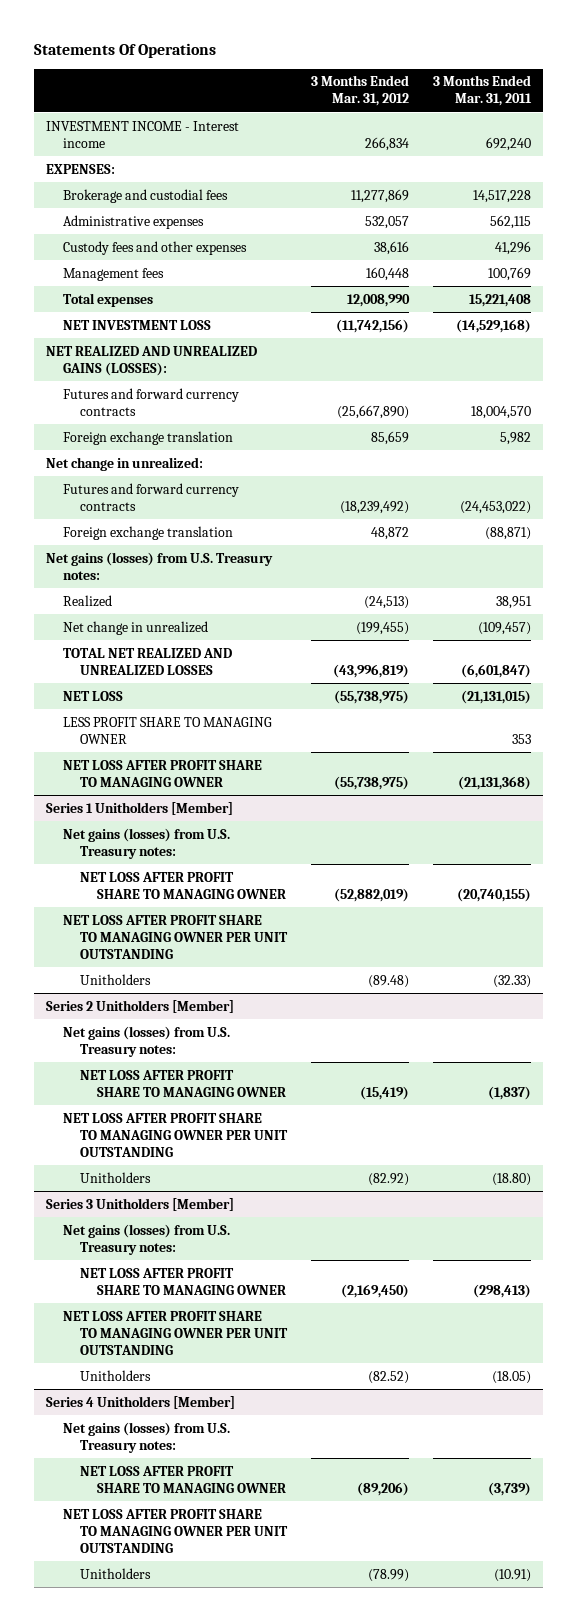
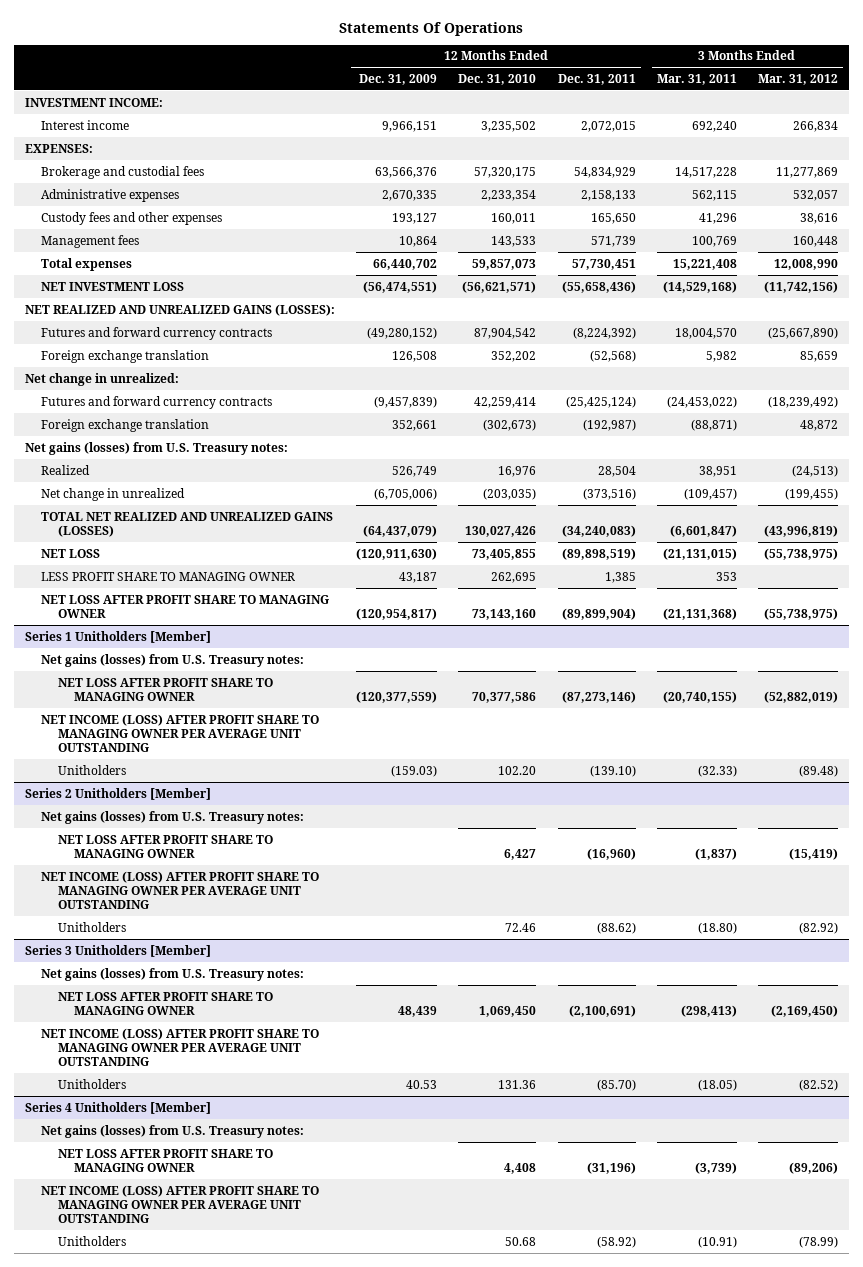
- | 3 Months Ended Mar. 31, 2012 | 3 Months Ended Mar. 31, 2011
+ | 12 Months Ended Dec. 31, 2009 | 12 Months Ended Dec. 31, 2010 | 12 Months Ended Dec. 31, 2011 | 3 Months Ended Mar. 31, 2011 | 3 Months Ended Mar. 31, 2012
- INVESTMENT INCOME - Interest income | 266,834 | 692,240
+ INVESTMENT INCOME:
+ Interest income | 9,966,151 | 3,235,502 | 2,072,015 | 692,240 | 266,834
- TOTAL NET REALIZED AND UNREALIZED LOSSES | (43,996,819) | (6,601,847)
+ TOTAL NET REALIZED AND UNREALIZED GAINS (LOSSES) | (64,437,079) | 130,027,426 | (34,240,083) | (6,601,847) | (43,996,819)
@ Series 1 Unitholders [Member]
- NET LOSS AFTER PROFIT SHARE TO MANAGING OWNER PER UNIT OUTSTANDING
+ NET INCOME (LOSS) AFTER PROFIT SHARE TO MANAGING OWNER PER AVERAGE UNIT OUTSTANDING
@ Series 2 Unitholders [Member]
- NET LOSS AFTER PROFIT SHARE TO MANAGING OWNER PER UNIT OUTSTANDING
+ NET INCOME (LOSS) AFTER PROFIT SHARE TO MANAGING OWNER PER AVERAGE UNIT OUTSTANDING
@ Series 3 Unitholders [Member]
- NET LOSS AFTER PROFIT SHARE TO MANAGING OWNER PER UNIT OUTSTANDING
+ NET INCOME (LOSS) AFTER PROFIT SHARE TO MANAGING OWNER PER AVERAGE UNIT OUTSTANDING
@ Series 4 Unitholders [Member]
- NET LOSS AFTER PROFIT SHARE TO MANAGING OWNER PER UNIT OUTSTANDING
+ NET INCOME (LOSS) AFTER PROFIT SHARE TO MANAGING OWNER PER AVERAGE UNIT OUTSTANDING

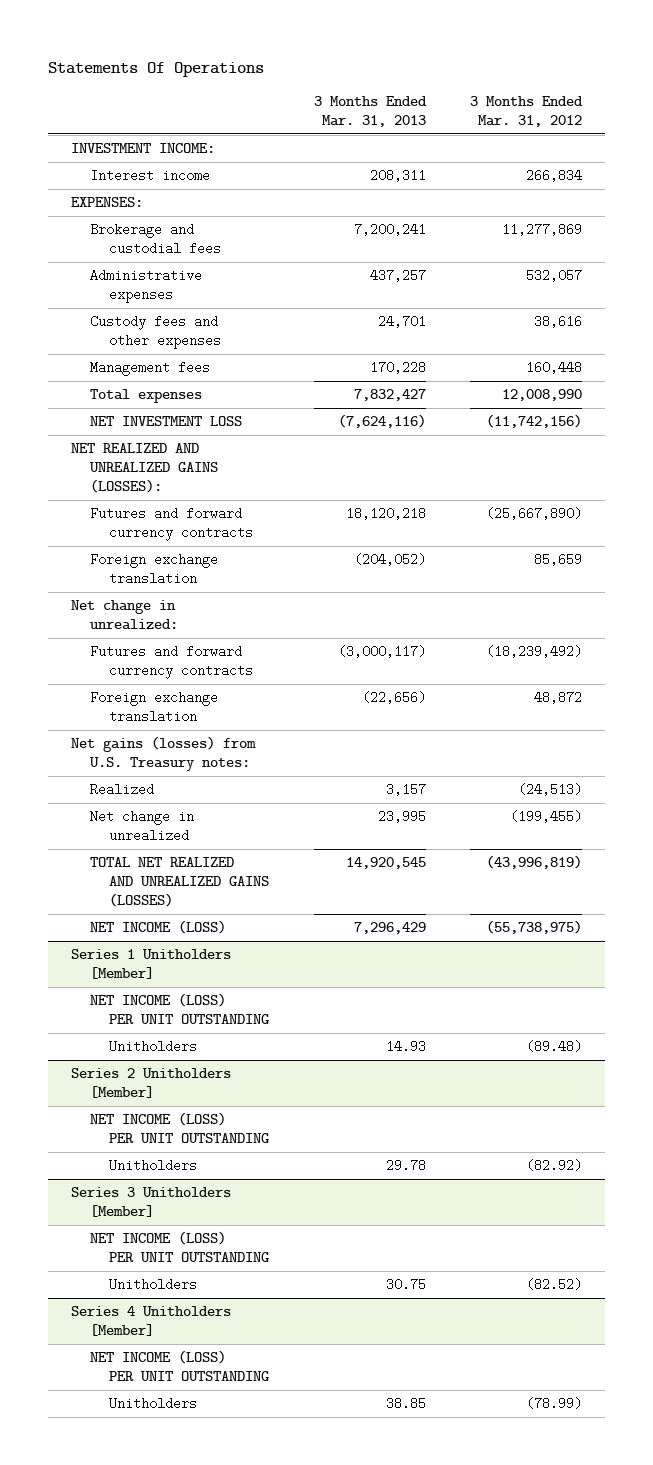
- | 12 Months Ended Dec. 31, 2009 | 12 Months Ended Dec. 31, 2010 | 12 Months Ended Dec. 31, 2011 | 3 Months Ended Mar. 31, 2011 | 3 Months Ended Mar. 31, 2012
+ | 3 Months Ended Mar. 31, 2013 | 3 Months Ended Mar. 31, 2012
- NET LOSS | (120,911,630) | 73,405,855 | (89,898,519) | (21,131,015) | (55,738,975)
- LESS PROFIT SHARE TO MANAGING OWNER | 43,187 | 262,695 | 1,385 | 353 |
- NET LOSS AFTER PROFIT SHARE TO MANAGING OWNER | (120,954,817) | 73,143,160 | (89,899,904) | (21,131,368) | (55,738,975)
+ NET INCOME (LOSS) | 7,296,429 | (55,738,975)
@ Series 1 Unitholders [Member]
- Net gains (losses) from U.S. Treasury notes:
- NET LOSS AFTER PROFIT SHARE TO MANAGING OWNER | (120,377,559) | 70,377,586 | (87,273,146) | (20,740,155) | (52,882,019)
- NET INCOME (LOSS) AFTER PROFIT SHARE TO MANAGING OWNER PER AVERAGE UNIT OUTSTANDING
+ NET INCOME (LOSS) PER UNIT OUTSTANDING
@ Series 2 Unitholders [Member]
- Net gains (losses) from U.S. Treasury notes:
- NET LOSS AFTER PROFIT SHARE TO MANAGING OWNER | | 6,427 | (16,960) | (1,837) | (15,419)
- NET INCOME (LOSS) AFTER PROFIT SHARE TO MANAGING OWNER PER AVERAGE UNIT OUTSTANDING
+ NET INCOME (LOSS) PER UNIT OUTSTANDING
@ Series 3 Unitholders [Member]
- Net gains (losses) from U.S. Treasury notes:
- NET LOSS AFTER PROFIT SHARE TO MANAGING OWNER | 48,439 | 1,069,450 | (2,100,691) | (298,413) | (2,169,450)
- NET INCOME (LOSS) AFTER PROFIT SHARE TO MANAGING OWNER PER AVERAGE UNIT OUTSTANDING
+ NET INCOME (LOSS) PER UNIT OUTSTANDING
@ Series 4 Unitholders [Member]
- Net gains (losses) from U.S. Treasury notes:
- NET LOSS AFTER PROFIT SHARE TO MANAGING OWNER | | 4,408 | (31,196) | (3,739) | (89,206)
- NET INCOME (LOSS) AFTER PROFIT SHARE TO MANAGING OWNER PER AVERAGE UNIT OUTSTANDING
+ NET INCOME (LOSS) PER UNIT OUTSTANDING

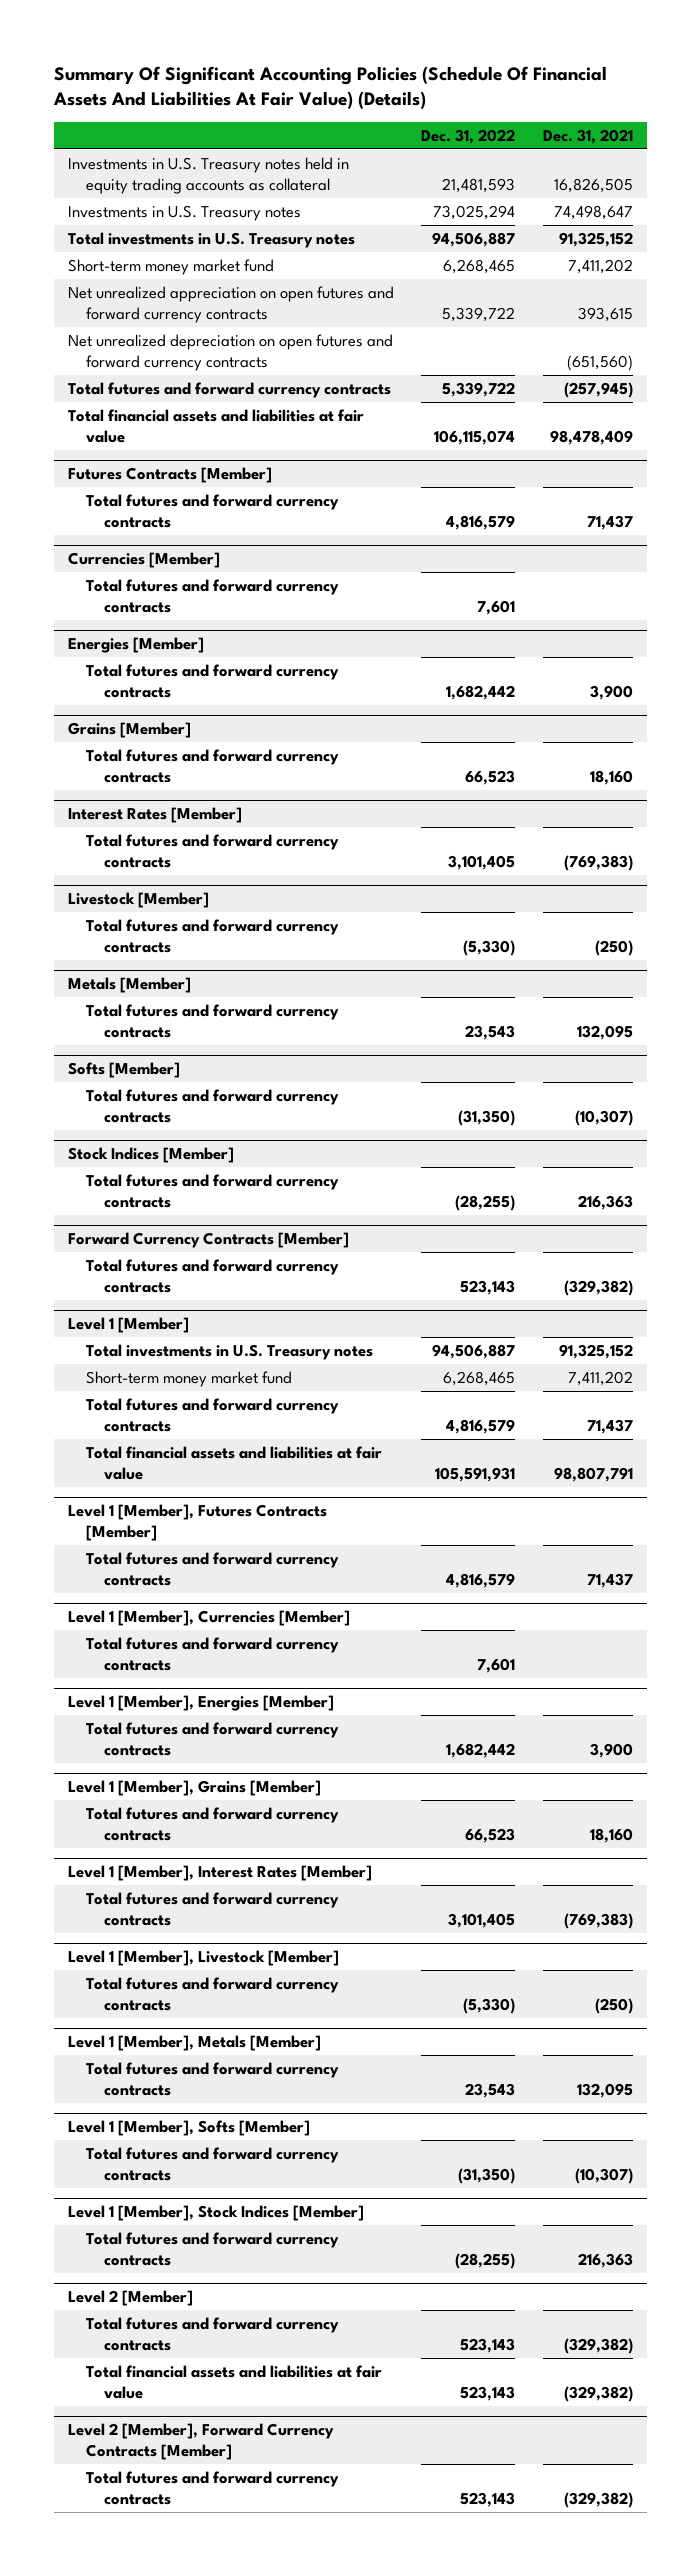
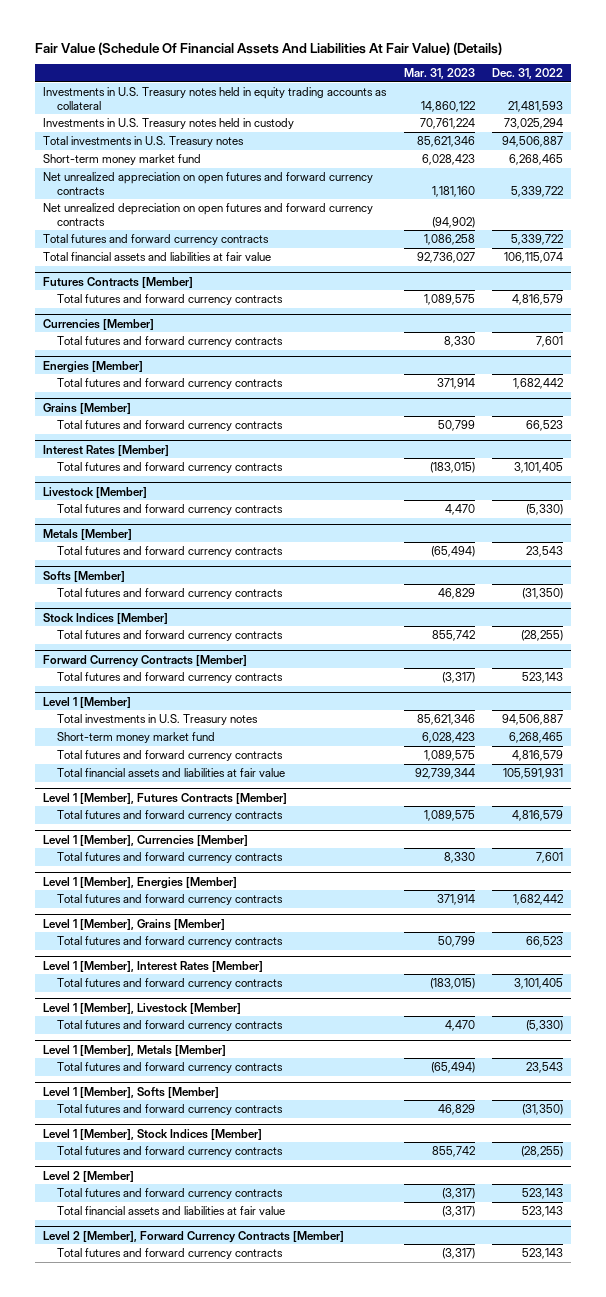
- Summary Of Significant Accounting Policies (Schedule Of Financial Assets And Liabilities At Fair Value) (Details)
+ Fair Value (Schedule Of Financial Assets And Liabilities At Fair Value) (Details)
- | Dec. 31, 2022 | Dec. 31, 2021
+ | Mar. 31, 2023 | Dec. 31, 2022
- Investments in U.S. Treasury notes | 73,025,294 | 74,498,647
+ Investments in U.S. Treasury notes held in custody | 70,761,224 | 73,025,294

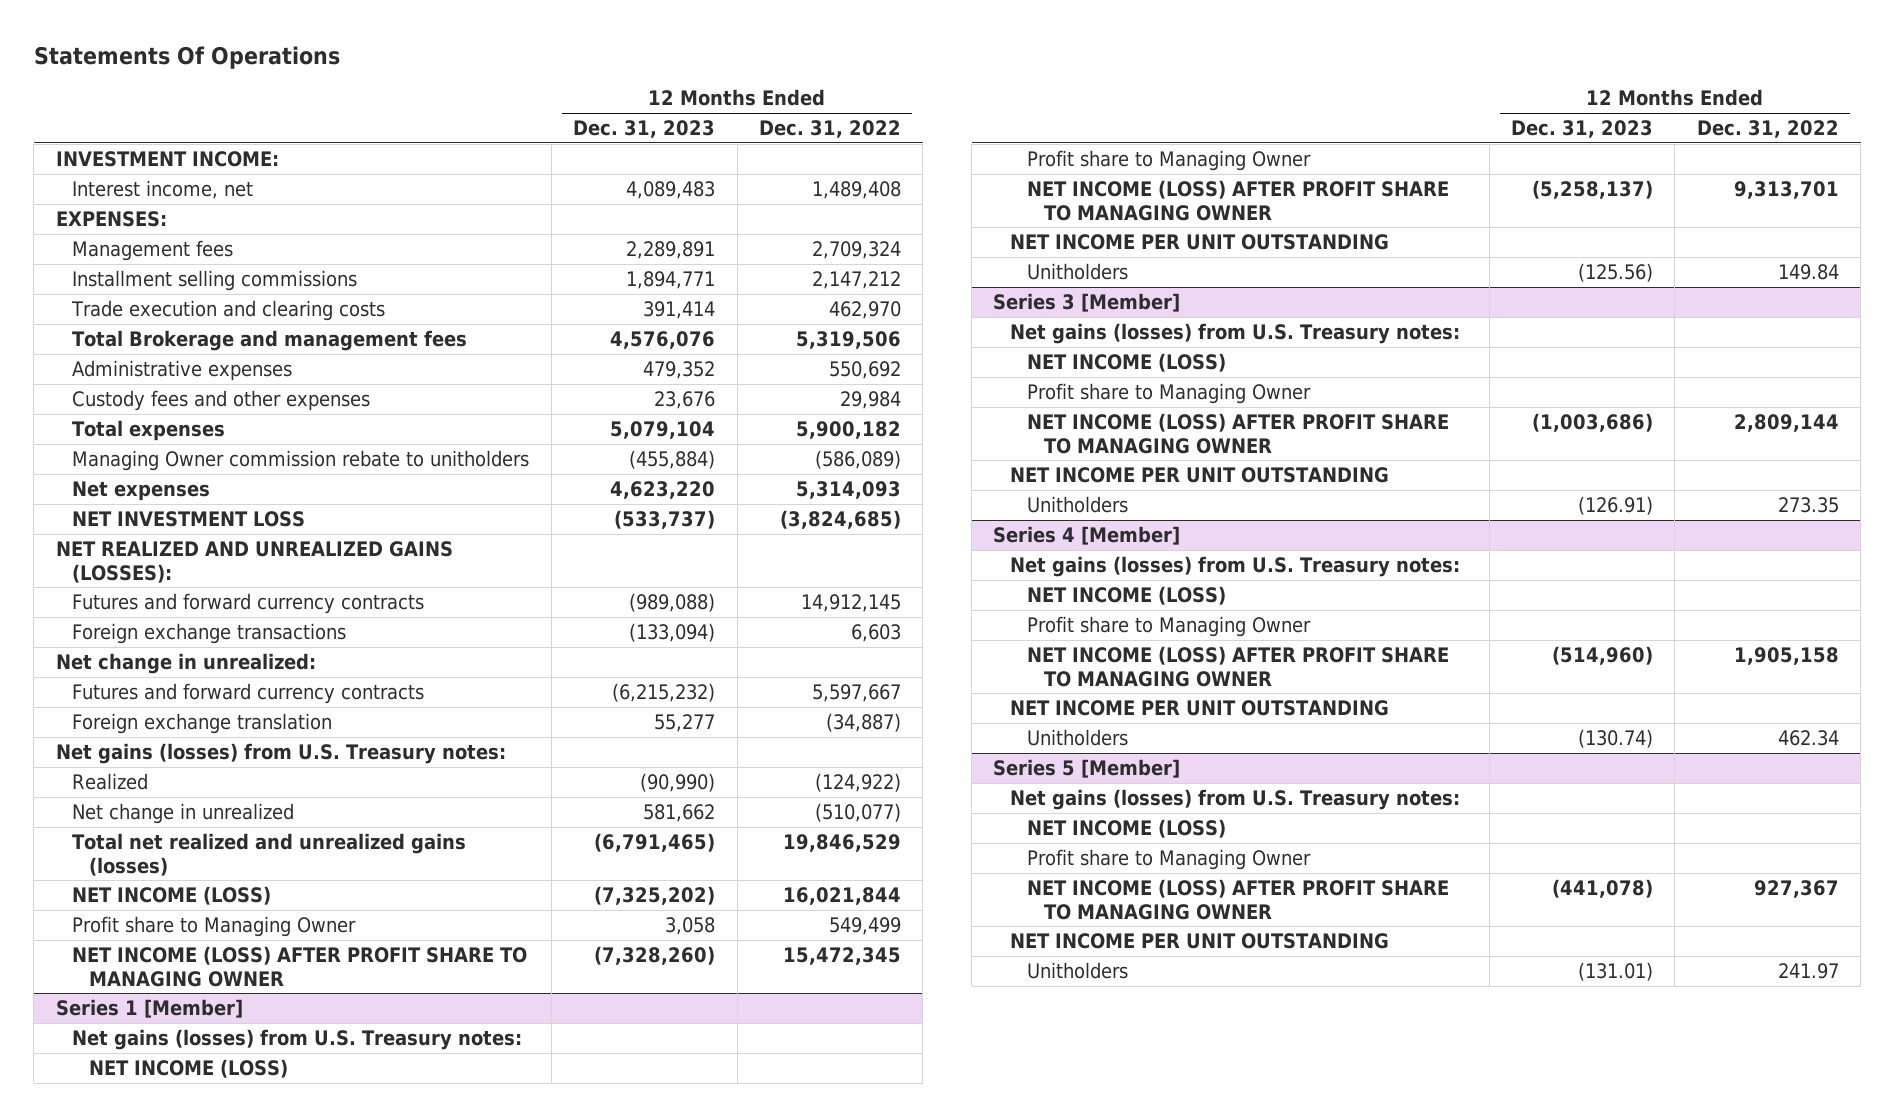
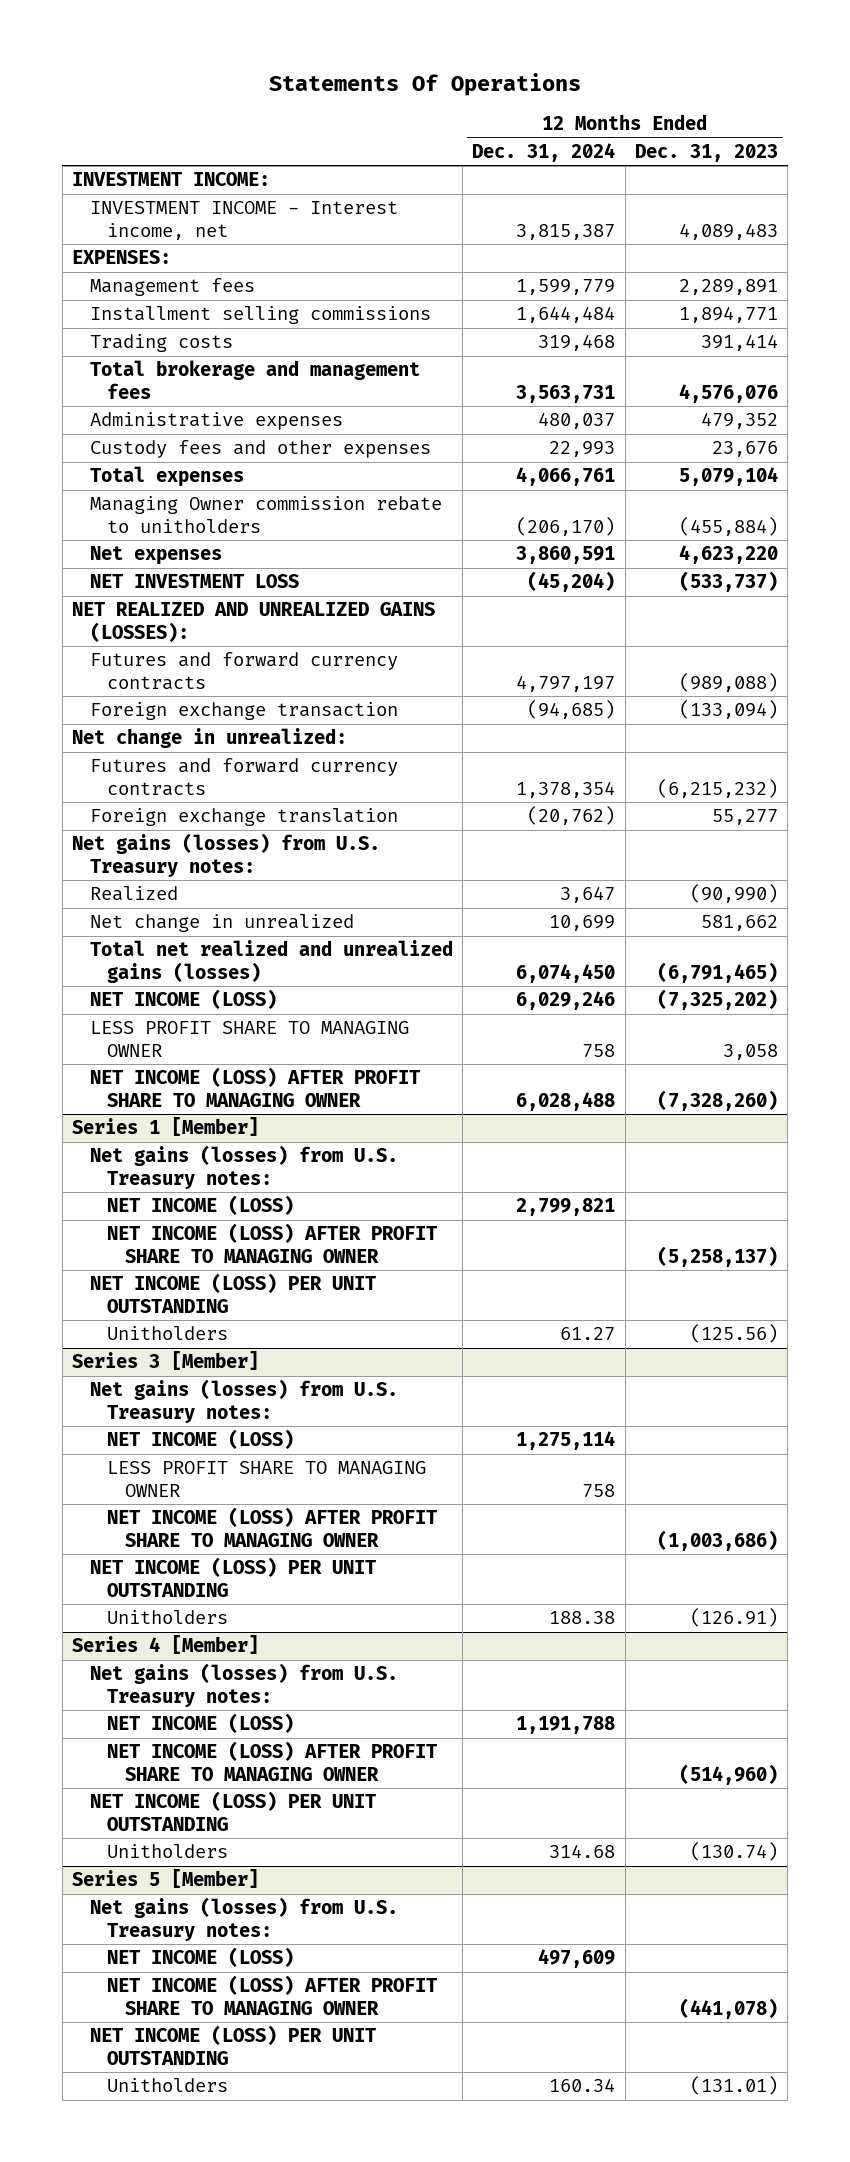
- | 12 Months Ended Dec. 31, 2023 | 12 Months Ended Dec. 31, 2022
+ | 12 Months Ended Dec. 31, 2024 | 12 Months Ended Dec. 31, 2023
- Interest income, net | 4,089,483 | 1,489,408
+ INVESTMENT INCOME - Interest income, net | 3,815,387 | 4,089,483
- Trade execution and clearing costs | 391,414 | 462,970
- Total Brokerage and management fees | 4,576,076 | 5,319,506
+ Trading costs | 319,468 | 391,414
+ Total brokerage and management fees | 3,563,731 | 4,576,076
- Foreign exchange transactions | (133,094) | 6,603
+ Foreign exchange transaction | (94,685) | (133,094)
- Profit share to Managing Owner | 3,058 | 549,499
+ LESS PROFIT SHARE TO MANAGING OWNER | 758 | 3,058
@ Series 1 [Member]
- Profit share to Managing Owner
- NET INCOME PER UNIT OUTSTANDING
+ NET INCOME (LOSS) PER UNIT OUTSTANDING
@ Series 3 [Member]
- Profit share to Managing Owner
+ LESS PROFIT SHARE TO MANAGING OWNER | 758 |
- NET INCOME PER UNIT OUTSTANDING
+ NET INCOME (LOSS) PER UNIT OUTSTANDING
@ Series 4 [Member]
- Profit share to Managing Owner
- NET INCOME PER UNIT OUTSTANDING
+ NET INCOME (LOSS) PER UNIT OUTSTANDING
@ Series 5 [Member]
- Profit share to Managing Owner
- NET INCOME PER UNIT OUTSTANDING
+ NET INCOME (LOSS) PER UNIT OUTSTANDING

